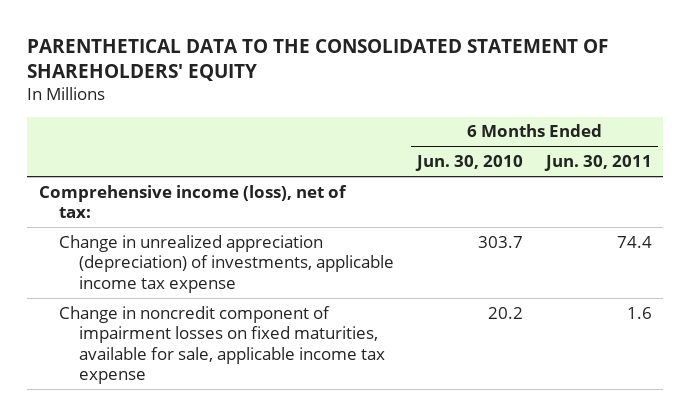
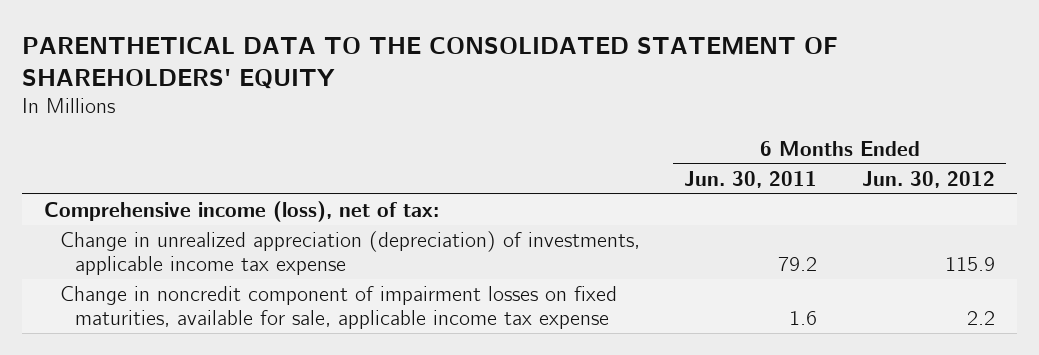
- | 6 Months Ended Jun. 30, 2010 | 6 Months Ended Jun. 30, 2011
+ | 6 Months Ended Jun. 30, 2011 | 6 Months Ended Jun. 30, 2012
- Change in unrealized appreciation (depreciation) of investments, applicable income tax expense | 303.7 | 74.4
+ Change in unrealized appreciation (depreciation) of investments, applicable income tax expense | 79.2 | 115.9

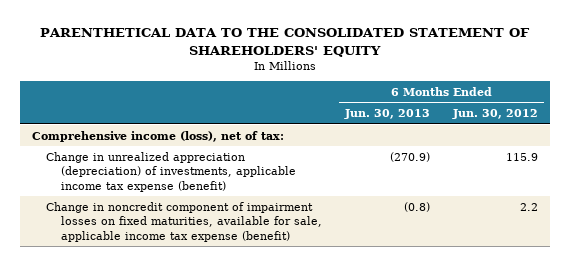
- | 6 Months Ended Jun. 30, 2011 | 6 Months Ended Jun. 30, 2012
+ | 6 Months Ended Jun. 30, 2013 | 6 Months Ended Jun. 30, 2012
- Change in unrealized appreciation (depreciation) of investments, applicable income tax expense | 79.2 | 115.9
- Change in noncredit component of impairment losses on fixed maturities, available for sale, applicable income tax expense | 1.6 | 2.2
+ Change in unrealized appreciation (depreciation) of investments, applicable income tax expense (benefit) | (270.9) | 115.9
+ Change in noncredit component of impairment losses on fixed maturities, available for sale, applicable income tax expense (benefit) | (0.8) | 2.2

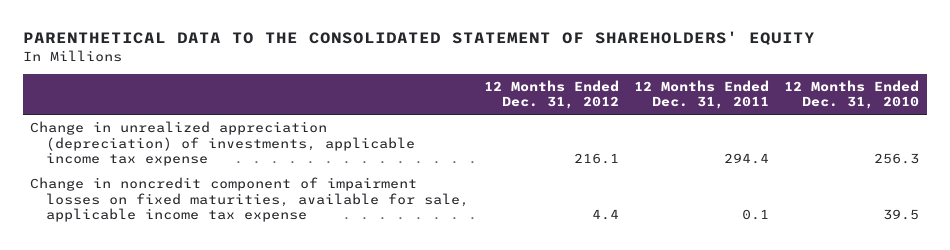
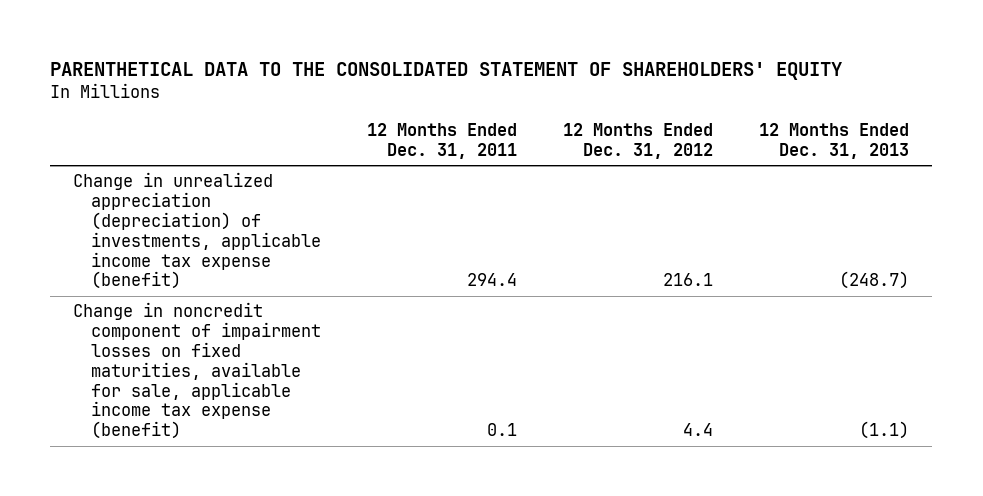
- | 12 Months Ended Dec. 31, 2012 | 12 Months Ended Dec. 31, 2011 | 12 Months Ended Dec. 31, 2010
+ | 12 Months Ended Dec. 31, 2011 | 12 Months Ended Dec. 31, 2012 | 12 Months Ended Dec. 31, 2013
- Change in unrealized appreciation (depreciation) of investments, applicable income tax expense | 216.1 | 294.4 | 256.3
- Change in noncredit component of impairment losses on fixed maturities, available for sale, applicable income tax expense | 4.4 | 0.1 | 39.5
+ Change in unrealized appreciation (depreciation) of investments, applicable income tax expense (benefit) | 294.4 | 216.1 | (248.7)
+ Change in noncredit component of impairment losses on fixed maturities, available for sale, applicable income tax expense (benefit) | 0.1 | 4.4 | (1.1)

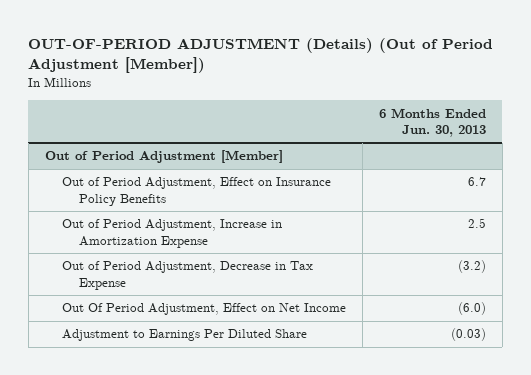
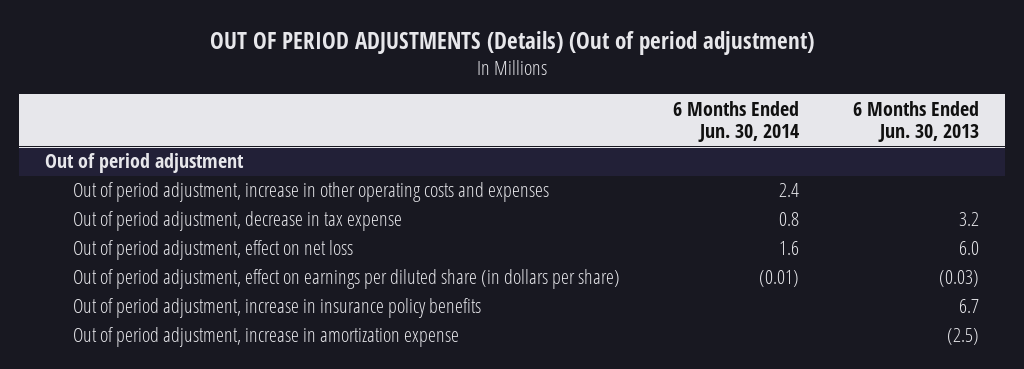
- OUT-OF-PERIOD ADJUSTMENT (Details) (Out of Period Adjustment [Member])
+ OUT OF PERIOD ADJUSTMENTS (Details) (Out of period adjustment)
- | 6 Months Ended Jun. 30, 2013
+ | 6 Months Ended Jun. 30, 2014 | 6 Months Ended Jun. 30, 2013
- Out of Period Adjustment [Member]
- Out of Period Adjustment, Effect on Insurance Policy Benefits | 6.7
- Out of Period Adjustment, Increase in Amortization Expense | 2.5
- Out of Period Adjustment, Decrease in Tax Expense | (3.2)
- Out Of Period Adjustment, Effect on Net Income | (6.0)
- Adjustment to Earnings Per Diluted Share | (0.03)
+ Out of period adjustment
+ Out of period adjustment, increase in other operating costs and expenses | 2.4 |
+ Out of period adjustment, decrease in tax expense | 0.8 | 3.2
+ Out of period adjustment, effect on net loss | 1.6 | 6.0
+ Out of period adjustment, effect on earnings per diluted share (in dollars per share) | (0.01) | (0.03)
+ Out of period adjustment, increase in insurance policy benefits | | 6.7
+ Out of period adjustment, increase in amortization expense | | (2.5)

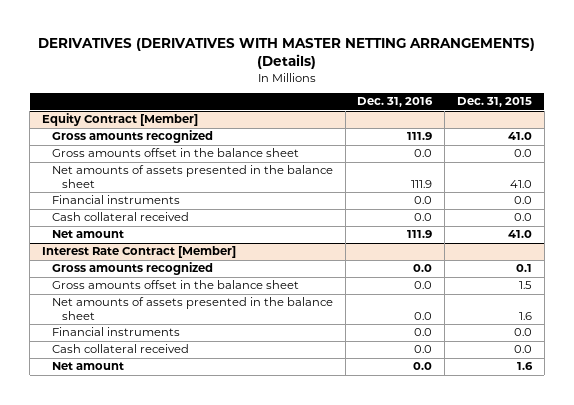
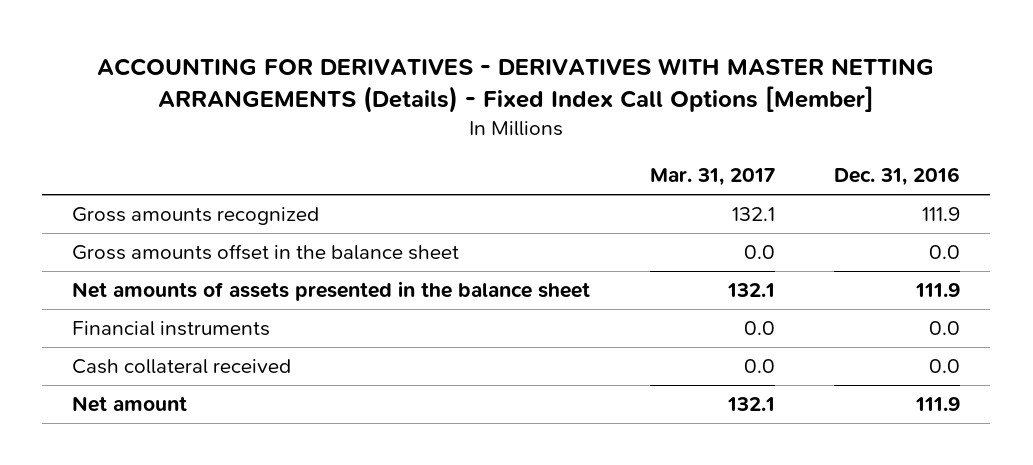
- DERIVATIVES (DERIVATIVES WITH MASTER NETTING ARRANGEMENTS) (Details)
+ ACCOUNTING FOR DERIVATIVES - DERIVATIVES WITH MASTER NETTING ARRANGEMENTS (Details) - Fixed Index Call Options [Member]
- | Dec. 31, 2016 | Dec. 31, 2015
+ | Mar. 31, 2017 | Dec. 31, 2016
- Equity Contract [Member]
- Interest Rate Contract [Member]
- Gross amounts recognized | 0.0 | 0.1
- Gross amounts offset in the balance sheet | 0.0 | 1.5
- Net amounts of assets presented in the balance sheet | 0.0 | 1.6
- Financial instruments | 0.0 | 0.0
- Cash collateral received | 0.0 | 0.0
- Net amount | 0.0 | 1.6

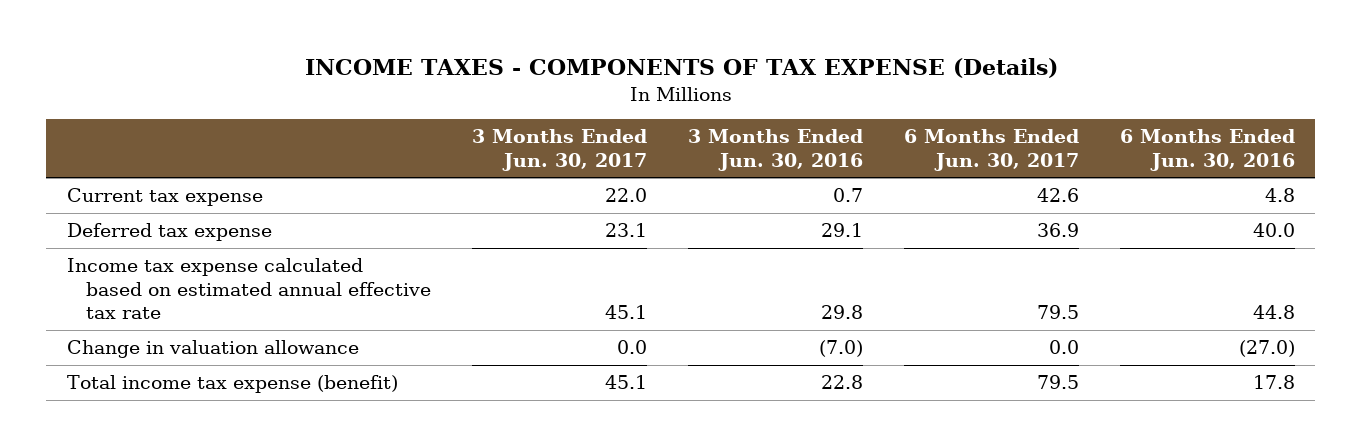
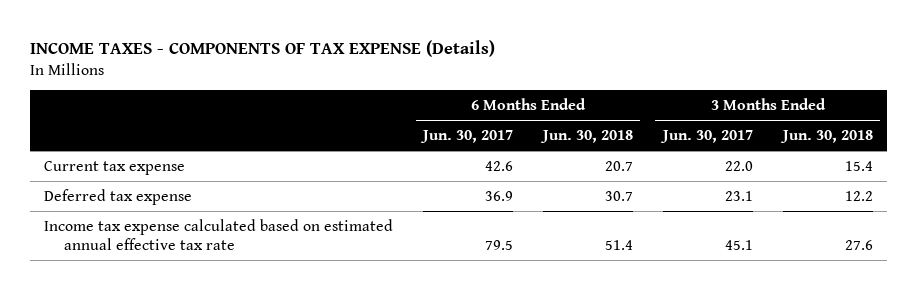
- | 3 Months Ended Jun. 30, 2017 | 3 Months Ended Jun. 30, 2016 | 6 Months Ended Jun. 30, 2017 | 6 Months Ended Jun. 30, 2016
+ | 6 Months Ended Jun. 30, 2017 | 6 Months Ended Jun. 30, 2018 | 3 Months Ended Jun. 30, 2017 | 3 Months Ended Jun. 30, 2018
- Change in valuation allowance | 0.0 | (7.0) | 0.0 | (27.0)
- Total income tax expense (benefit) | 45.1 | 22.8 | 79.5 | 17.8

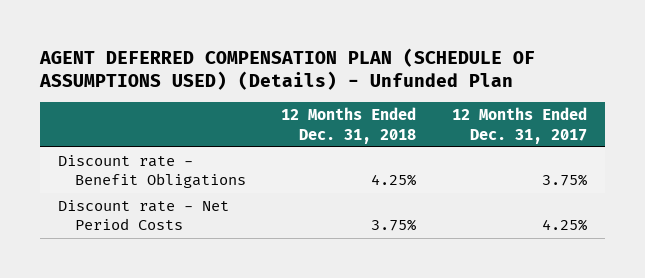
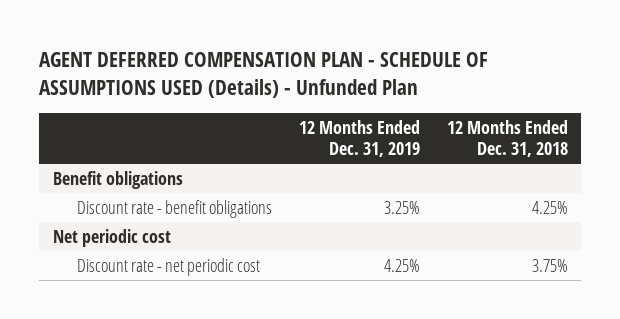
- AGENT DEFERRED COMPENSATION PLAN (SCHEDULE OF ASSUMPTIONS USED) (Details) - Unfunded Plan
+ AGENT DEFERRED COMPENSATION PLAN - SCHEDULE OF ASSUMPTIONS USED (Details) - Unfunded Plan
- | 12 Months Ended Dec. 31, 2018 | 12 Months Ended Dec. 31, 2017
+ | 12 Months Ended Dec. 31, 2019 | 12 Months Ended Dec. 31, 2018
- Discount rate - Benefit Obligations | 4.25% | 3.75%
- Discount rate - Net Period Costs | 3.75% | 4.25%
+ Benefit obligations
+ Discount rate - benefit obligations | 3.25% | 4.25%
+ Net periodic cost
+ Discount rate - net periodic cost | 4.25% | 3.75%

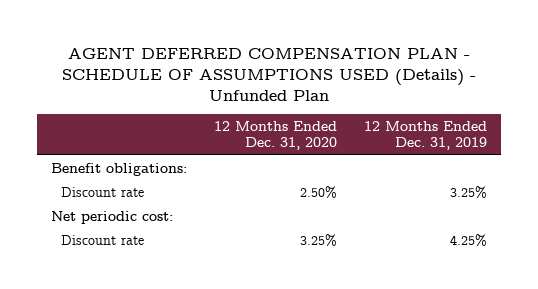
- | 12 Months Ended Dec. 31, 2019 | 12 Months Ended Dec. 31, 2018
+ | 12 Months Ended Dec. 31, 2020 | 12 Months Ended Dec. 31, 2019
- Benefit obligations
- Discount rate - benefit obligations | 3.25% | 4.25%
- Net periodic cost
- Discount rate - net periodic cost | 4.25% | 3.75%
+ Benefit obligations:
+ Discount rate | 2.50% | 3.25%
+ Net periodic cost:
+ Discount rate | 3.25% | 4.25%

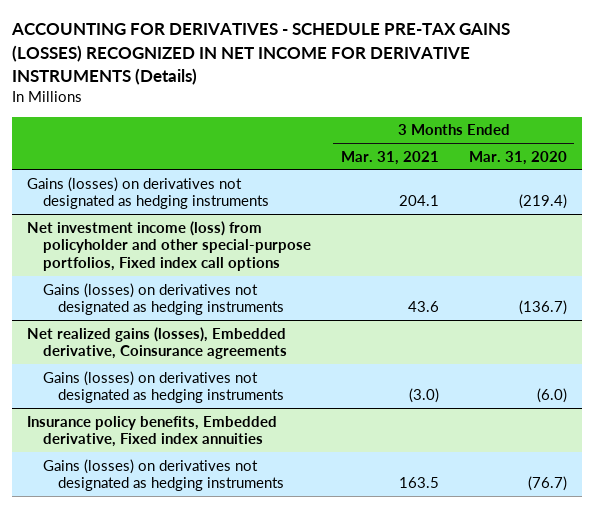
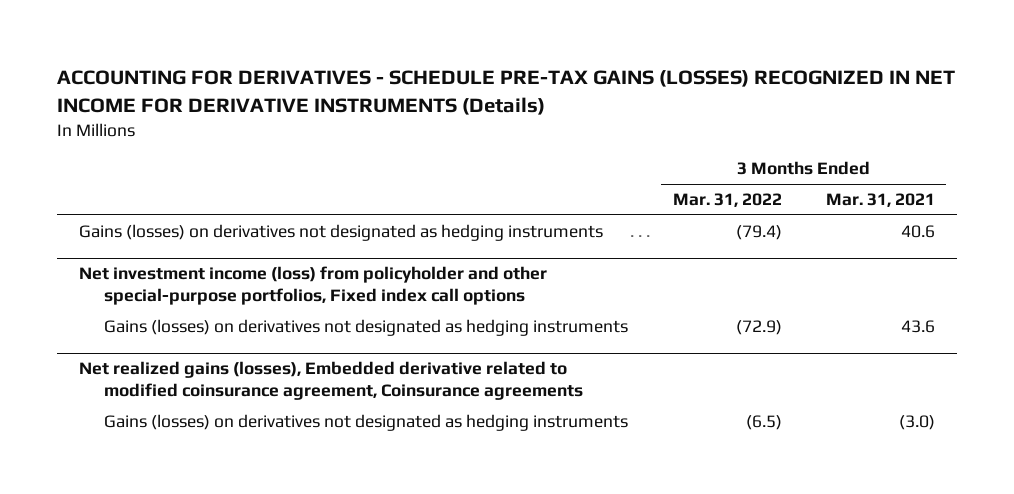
- | 3 Months Ended Mar. 31, 2021 | 3 Months Ended Mar. 31, 2020
+ | 3 Months Ended Mar. 31, 2022 | 3 Months Ended Mar. 31, 2021
- Gains (losses) on derivatives not designated as hedging instruments | 204.1 | (219.4)
+ Gains (losses) on derivatives not designated as hedging instruments | (79.4) | 40.6
- Net realized gains (losses), Embedded derivative, Coinsurance agreements
+ Net realized gains (losses), Embedded derivative related to modified coinsurance agreement, Coinsurance agreements
- Insurance policy benefits, Embedded derivative, Fixed index annuities
- Gains (losses) on derivatives not designated as hedging instruments | 163.5 | (76.7)

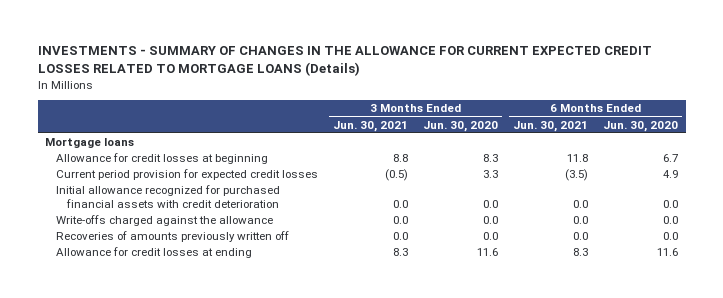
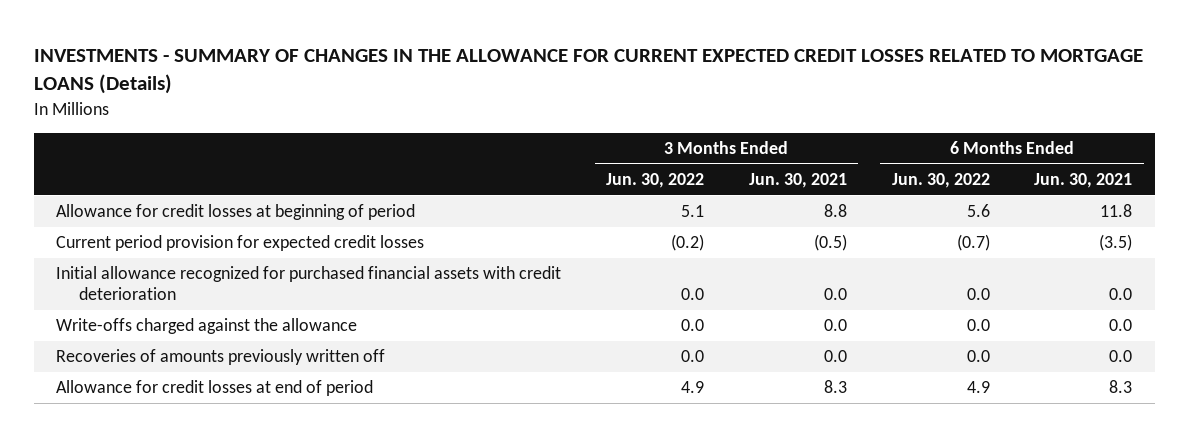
- | 3 Months Ended Jun. 30, 2021 | 3 Months Ended Jun. 30, 2020 | 6 Months Ended Jun. 30, 2021 | 6 Months Ended Jun. 30, 2020
+ | 3 Months Ended Jun. 30, 2022 | 3 Months Ended Jun. 30, 2021 | 6 Months Ended Jun. 30, 2022 | 6 Months Ended Jun. 30, 2021
- Mortgage loans
- Allowance for credit losses at beginning | 8.8 | 8.3 | 11.8 | 6.7
+ Allowance for credit losses at beginning of period | 5.1 | 8.8 | 5.6 | 11.8
- Allowance for credit losses at ending | 8.3 | 11.6 | 8.3 | 11.6
+ Allowance for credit losses at end of period | 4.9 | 8.3 | 4.9 | 8.3

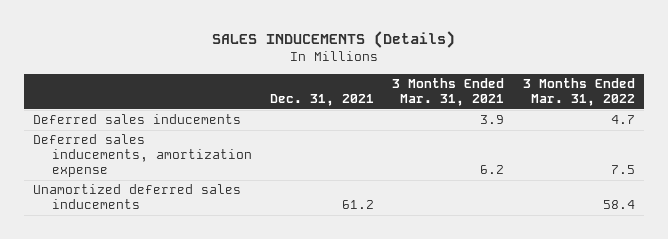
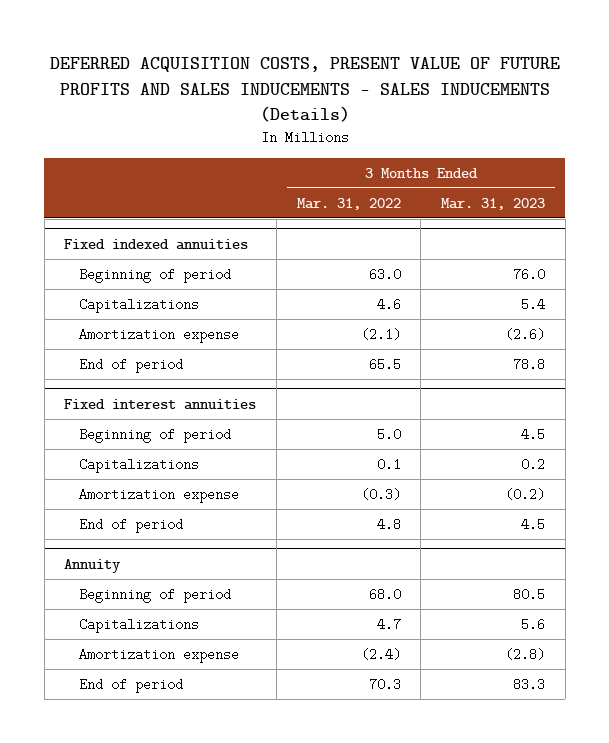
- SALES INDUCEMENTS (Details)
+ DEFERRED ACQUISITION COSTS, PRESENT VALUE OF FUTURE PROFITS AND SALES INDUCEMENTS - SALES INDUCEMENTS (Details)
- | Dec. 31, 2021 | 3 Months Ended Mar. 31, 2021 | 3 Months Ended Mar. 31, 2022
+ | 3 Months Ended Mar. 31, 2022 | 3 Months Ended Mar. 31, 2023
- Deferred sales inducements | | 3.9 | 4.7
- Deferred sales inducements, amortization expense | | 6.2 | 7.5
- Unamortized deferred sales inducements | 61.2 | | 58.4
+ Fixed indexed annuities
+ Beginning of period | 63.0 | 76.0
+ Capitalizations | 4.6 | 5.4
+ Amortization expense | (2.1) | (2.6)
+ End of period | 65.5 | 78.8
+ Fixed interest annuities
+ Beginning of period | 5.0 | 4.5
+ Capitalizations | 0.1 | 0.2
+ Amortization expense | (0.3) | (0.2)
+ End of period | 4.8 | 4.5
+ Annuity
+ Beginning of period | 68.0 | 80.5
+ Capitalizations | 4.7 | 5.6
+ Amortization expense | (2.4) | (2.8)
+ End of period | 70.3 | 83.3

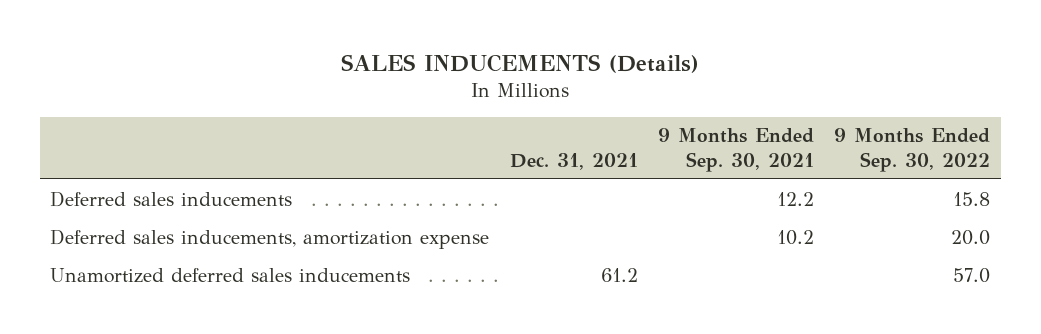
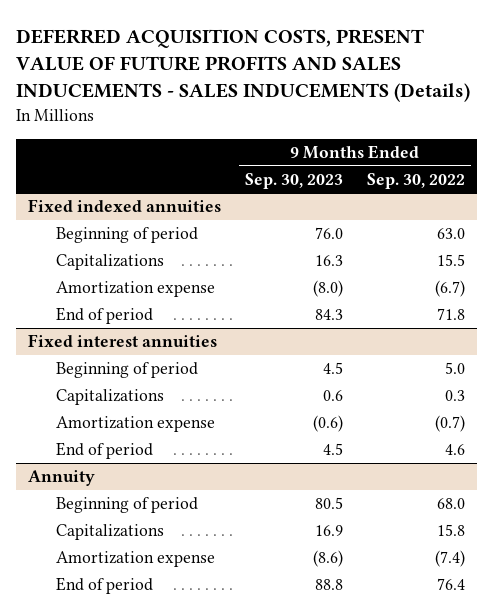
- SALES INDUCEMENTS (Details)
+ DEFERRED ACQUISITION COSTS, PRESENT VALUE OF FUTURE PROFITS AND SALES INDUCEMENTS - SALES INDUCEMENTS (Details)
- | Dec. 31, 2021 | 9 Months Ended Sep. 30, 2021 | 9 Months Ended Sep. 30, 2022
+ | 9 Months Ended Sep. 30, 2023 | 9 Months Ended Sep. 30, 2022
- Deferred sales inducements | | 12.2 | 15.8
- Deferred sales inducements, amortization expense | | 10.2 | 20.0
- Unamortized deferred sales inducements | 61.2 | | 57.0
+ Fixed indexed annuities
+ Beginning of period | 76.0 | 63.0
+ Capitalizations | 16.3 | 15.5
+ Amortization expense | (8.0) | (6.7)
+ End of period | 84.3 | 71.8
+ Fixed interest annuities
+ Beginning of period | 4.5 | 5.0
+ Capitalizations | 0.6 | 0.3
+ Amortization expense | (0.6) | (0.7)
+ End of period | 4.5 | 4.6
+ Annuity
+ Beginning of period | 80.5 | 68.0
+ Capitalizations | 16.9 | 15.8
+ Amortization expense | (8.6) | (7.4)
+ End of period | 88.8 | 76.4

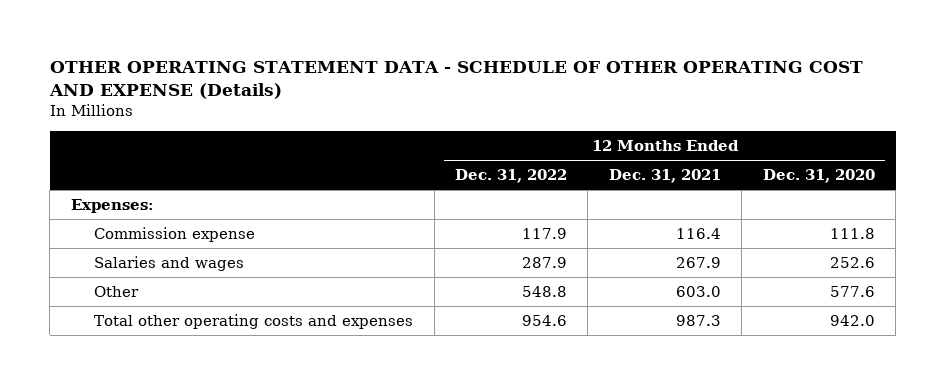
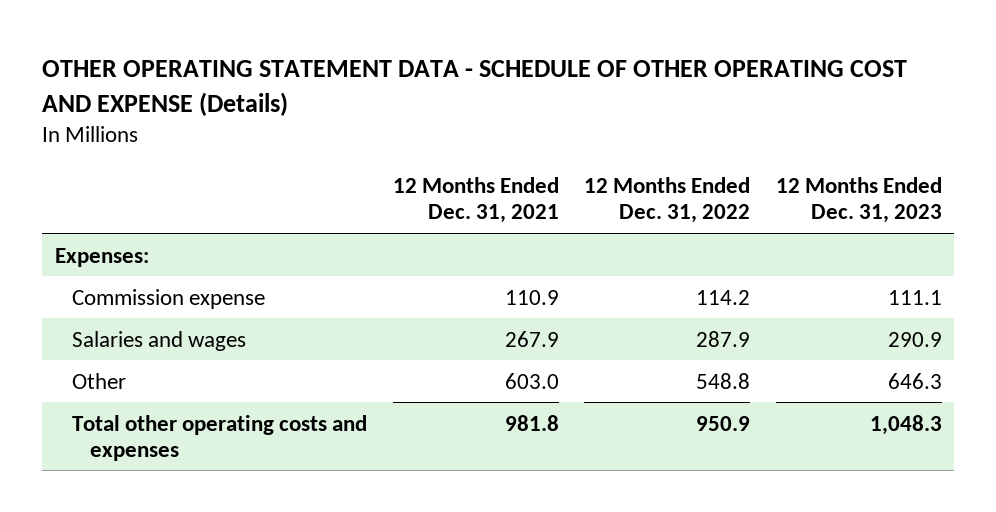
- | 12 Months Ended Dec. 31, 2022 | 12 Months Ended Dec. 31, 2021 | 12 Months Ended Dec. 31, 2020
+ | 12 Months Ended Dec. 31, 2021 | 12 Months Ended Dec. 31, 2022 | 12 Months Ended Dec. 31, 2023
- Commission expense | 117.9 | 116.4 | 111.8
+ Commission expense | 110.9 | 114.2 | 111.1
- Total other operating costs and expenses | 954.6 | 987.3 | 942.0
+ Total other operating costs and expenses | 981.8 | 950.9 | 1,048.3

